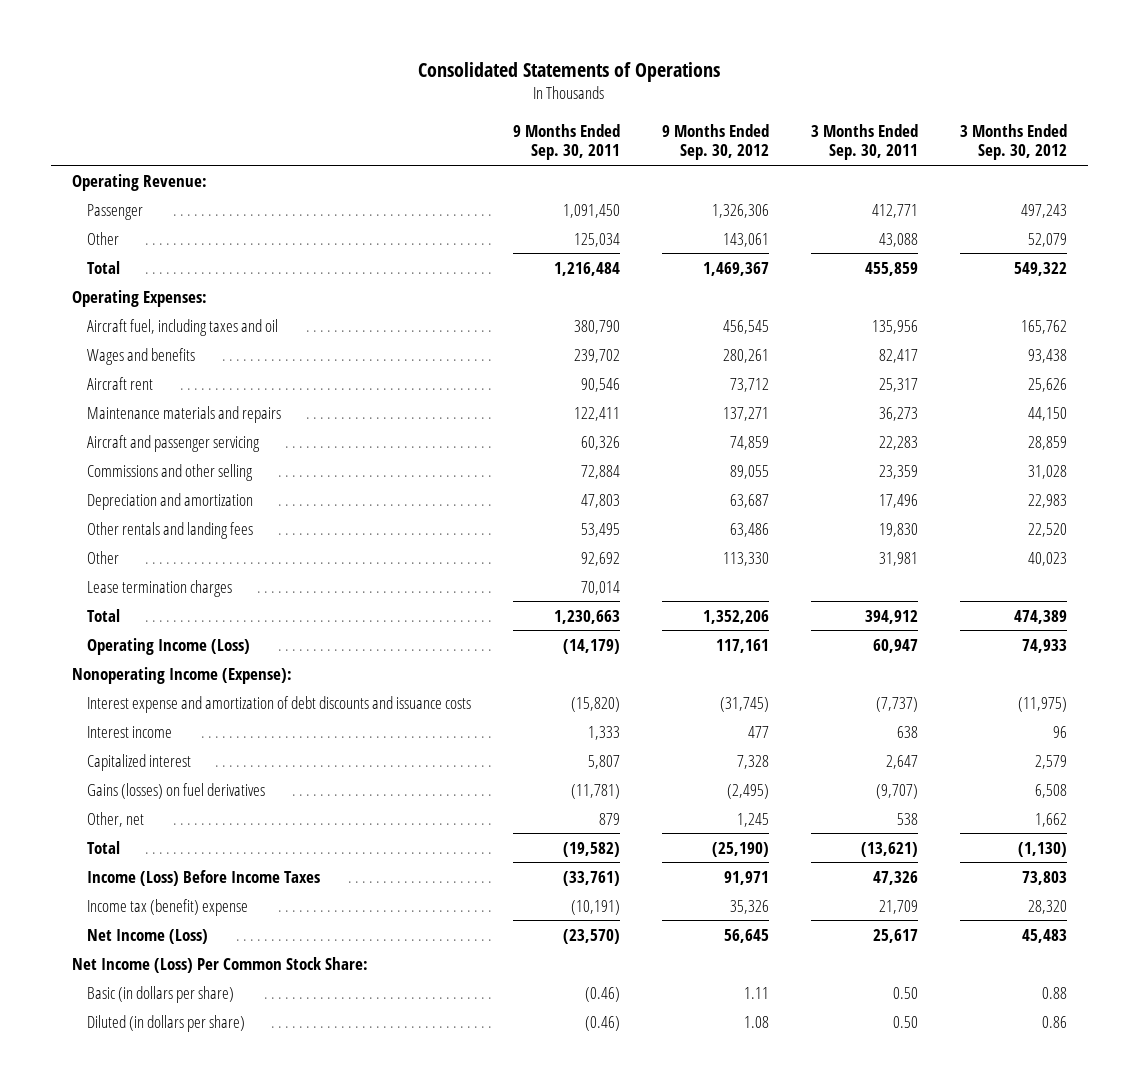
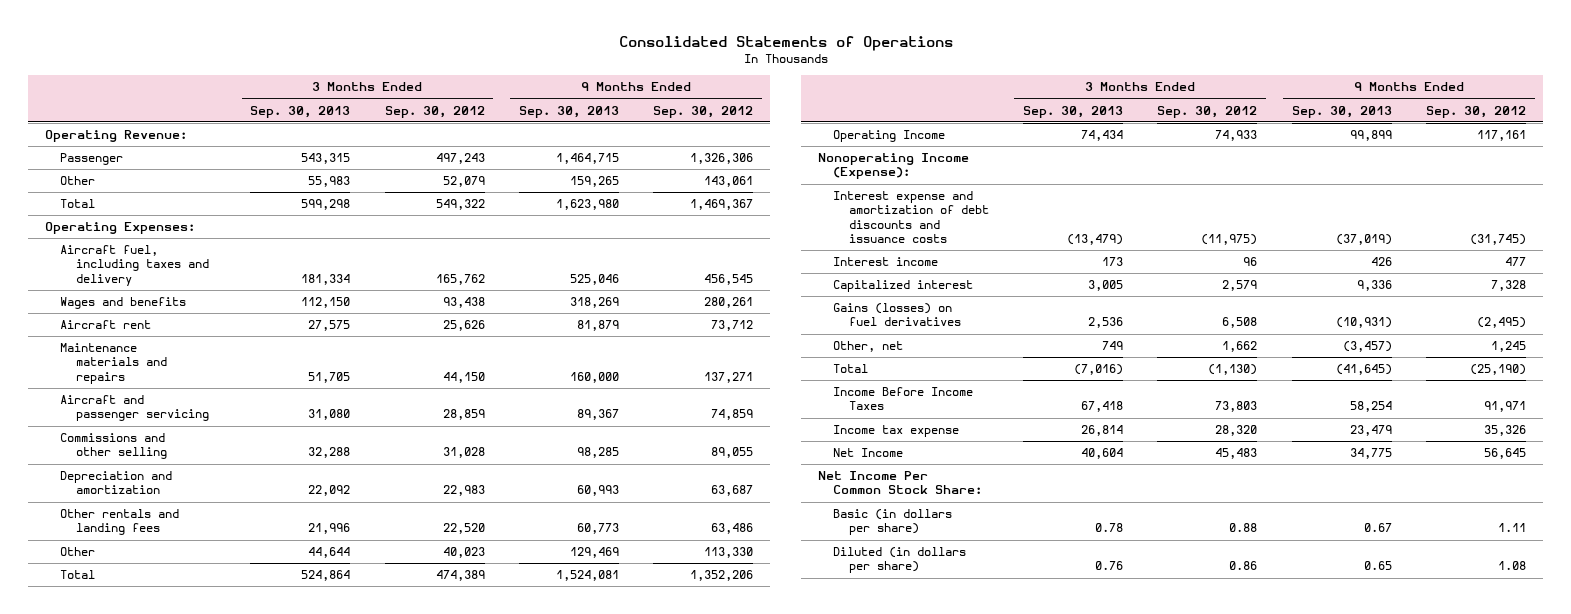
- | 9 Months Ended Sep. 30, 2011 | 9 Months Ended Sep. 30, 2012 | 3 Months Ended Sep. 30, 2011 | 3 Months Ended Sep. 30, 2012
+ | 3 Months Ended Sep. 30, 2013 | 3 Months Ended Sep. 30, 2012 | 9 Months Ended Sep. 30, 2013 | 9 Months Ended Sep. 30, 2012
- Aircraft fuel, including taxes and oil | 380,790 | 456,545 | 135,956 | 165,762
+ Aircraft fuel, including taxes and delivery | 181,334 | 165,762 | 525,046 | 456,545
- Lease termination charges | 70,014 | | |
- Operating Income (Loss) | (14,179) | 117,161 | 60,947 | 74,933
+ Operating Income | 74,434 | 74,933 | 99,899 | 117,161
- Income (Loss) Before Income Taxes | (33,761) | 91,971 | 47,326 | 73,803
- Income tax (benefit) expense | (10,191) | 35,326 | 21,709 | 28,320
- Net Income (Loss) | (23,570) | 56,645 | 25,617 | 45,483
- Net Income (Loss) Per Common Stock Share:
+ Income Before Income Taxes | 67,418 | 73,803 | 58,254 | 91,971
+ Income tax expense | 26,814 | 28,320 | 23,479 | 35,326
+ Net Income | 40,604 | 45,483 | 34,775 | 56,645
+ Net Income Per Common Stock Share:

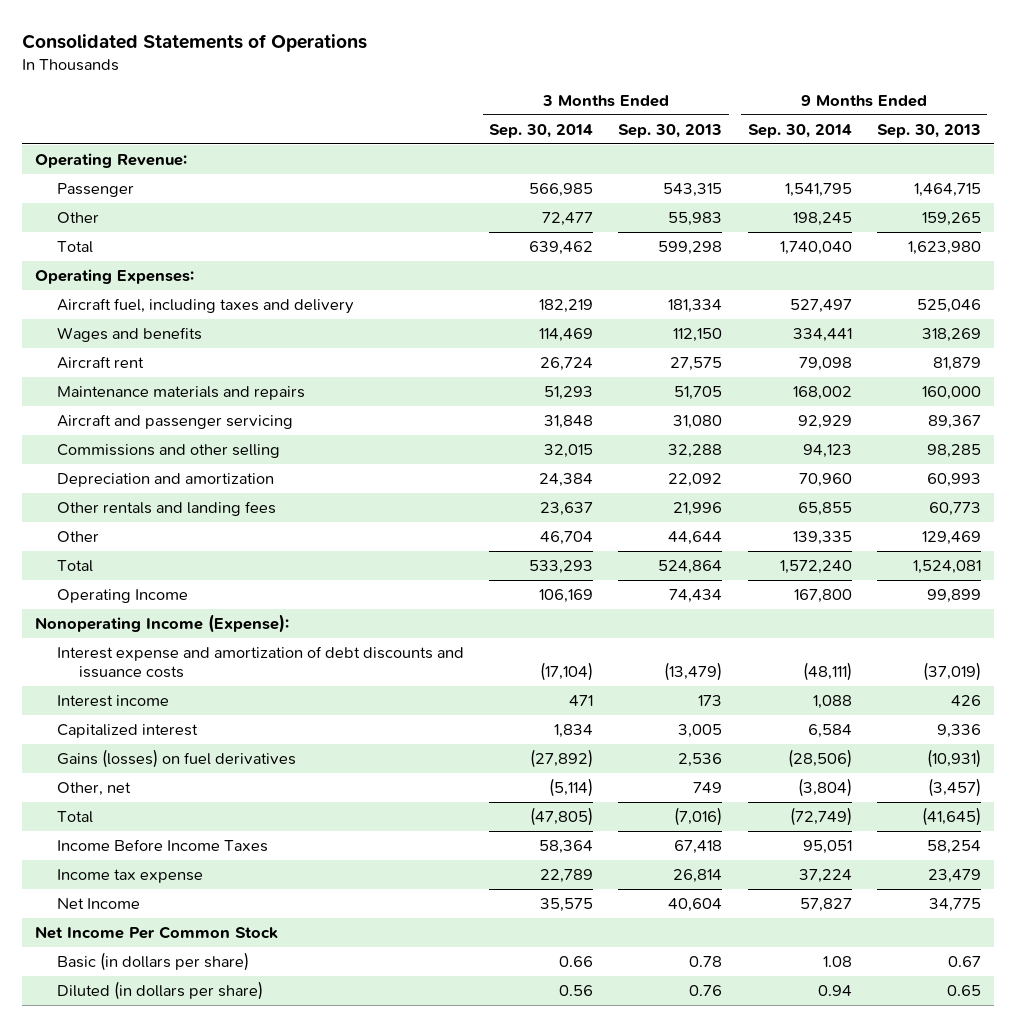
- | 3 Months Ended Sep. 30, 2013 | 3 Months Ended Sep. 30, 2012 | 9 Months Ended Sep. 30, 2013 | 9 Months Ended Sep. 30, 2012
+ | 3 Months Ended Sep. 30, 2014 | 3 Months Ended Sep. 30, 2013 | 9 Months Ended Sep. 30, 2014 | 9 Months Ended Sep. 30, 2013
- Net Income Per Common Stock Share:
+ Net Income Per Common Stock

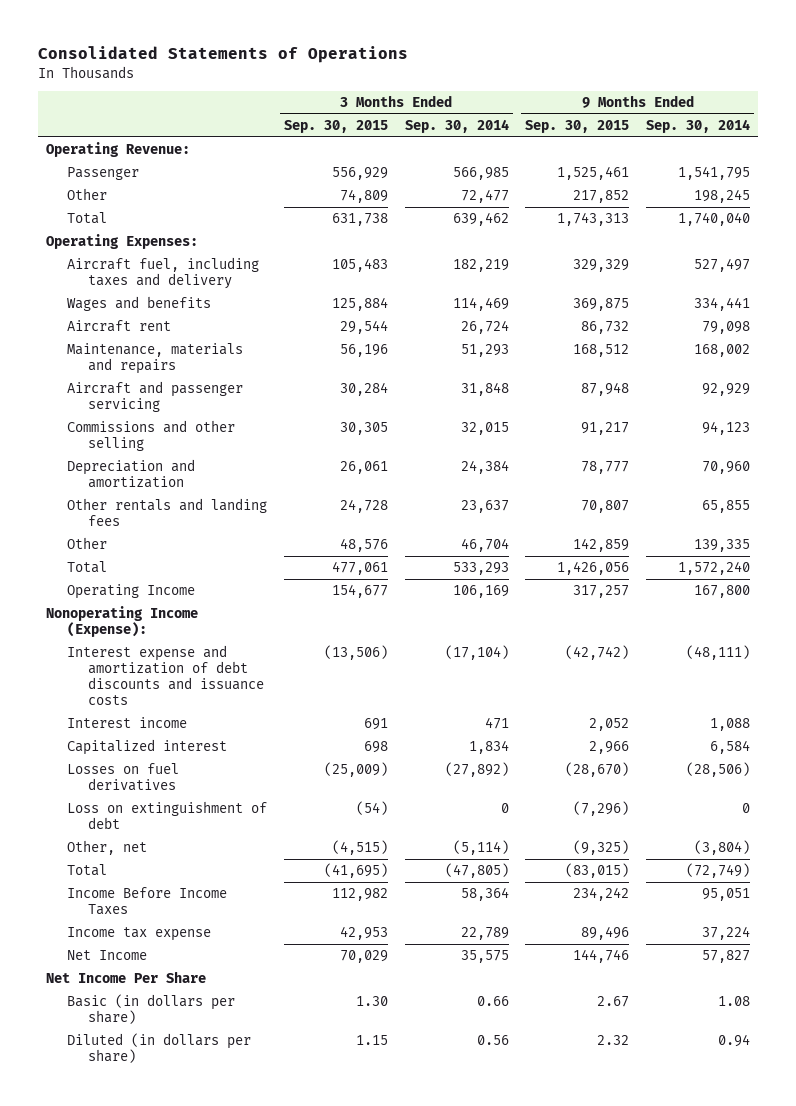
- | 3 Months Ended Sep. 30, 2014 | 3 Months Ended Sep. 30, 2013 | 9 Months Ended Sep. 30, 2014 | 9 Months Ended Sep. 30, 2013
+ | 3 Months Ended Sep. 30, 2015 | 3 Months Ended Sep. 30, 2014 | 9 Months Ended Sep. 30, 2015 | 9 Months Ended Sep. 30, 2014
- Maintenance materials and repairs | 51,293 | 51,705 | 168,002 | 160,000
+ Maintenance, materials and repairs | 56,196 | 51,293 | 168,512 | 168,002
- Gains (losses) on fuel derivatives | (27,892) | 2,536 | (28,506) | (10,931)
+ Losses on fuel derivatives | (25,009) | (27,892) | (28,670) | (28,506)
+ Loss on extinguishment of debt | (54) | 0 | (7,296) | 0
- Net Income Per Common Stock
+ Net Income Per Share

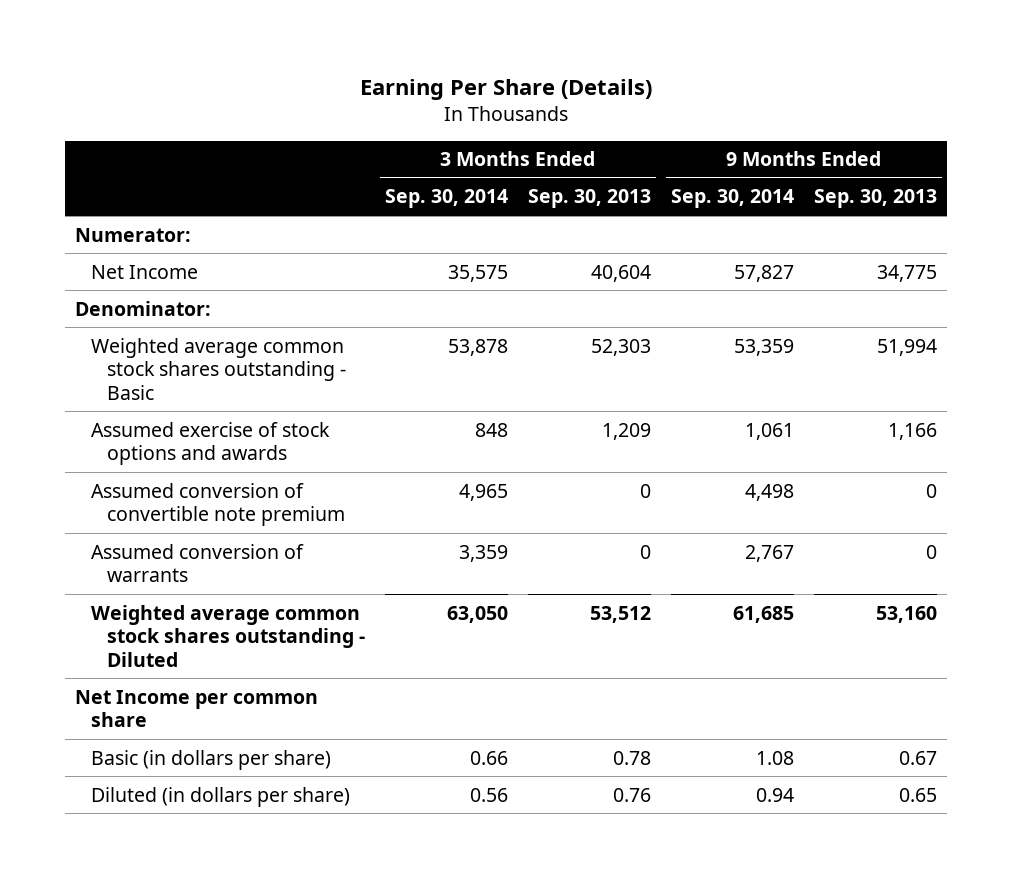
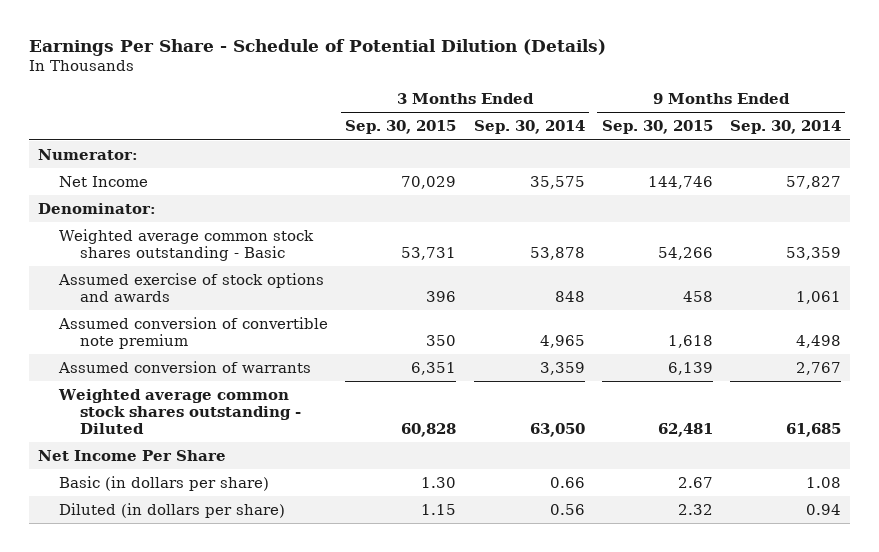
- Earning Per Share (Details)
+ Earnings Per Share - Schedule of Potential Dilution (Details)
- | 3 Months Ended Sep. 30, 2014 | 3 Months Ended Sep. 30, 2013 | 9 Months Ended Sep. 30, 2014 | 9 Months Ended Sep. 30, 2013
+ | 3 Months Ended Sep. 30, 2015 | 3 Months Ended Sep. 30, 2014 | 9 Months Ended Sep. 30, 2015 | 9 Months Ended Sep. 30, 2014
- Net Income per common share
+ Net Income Per Share

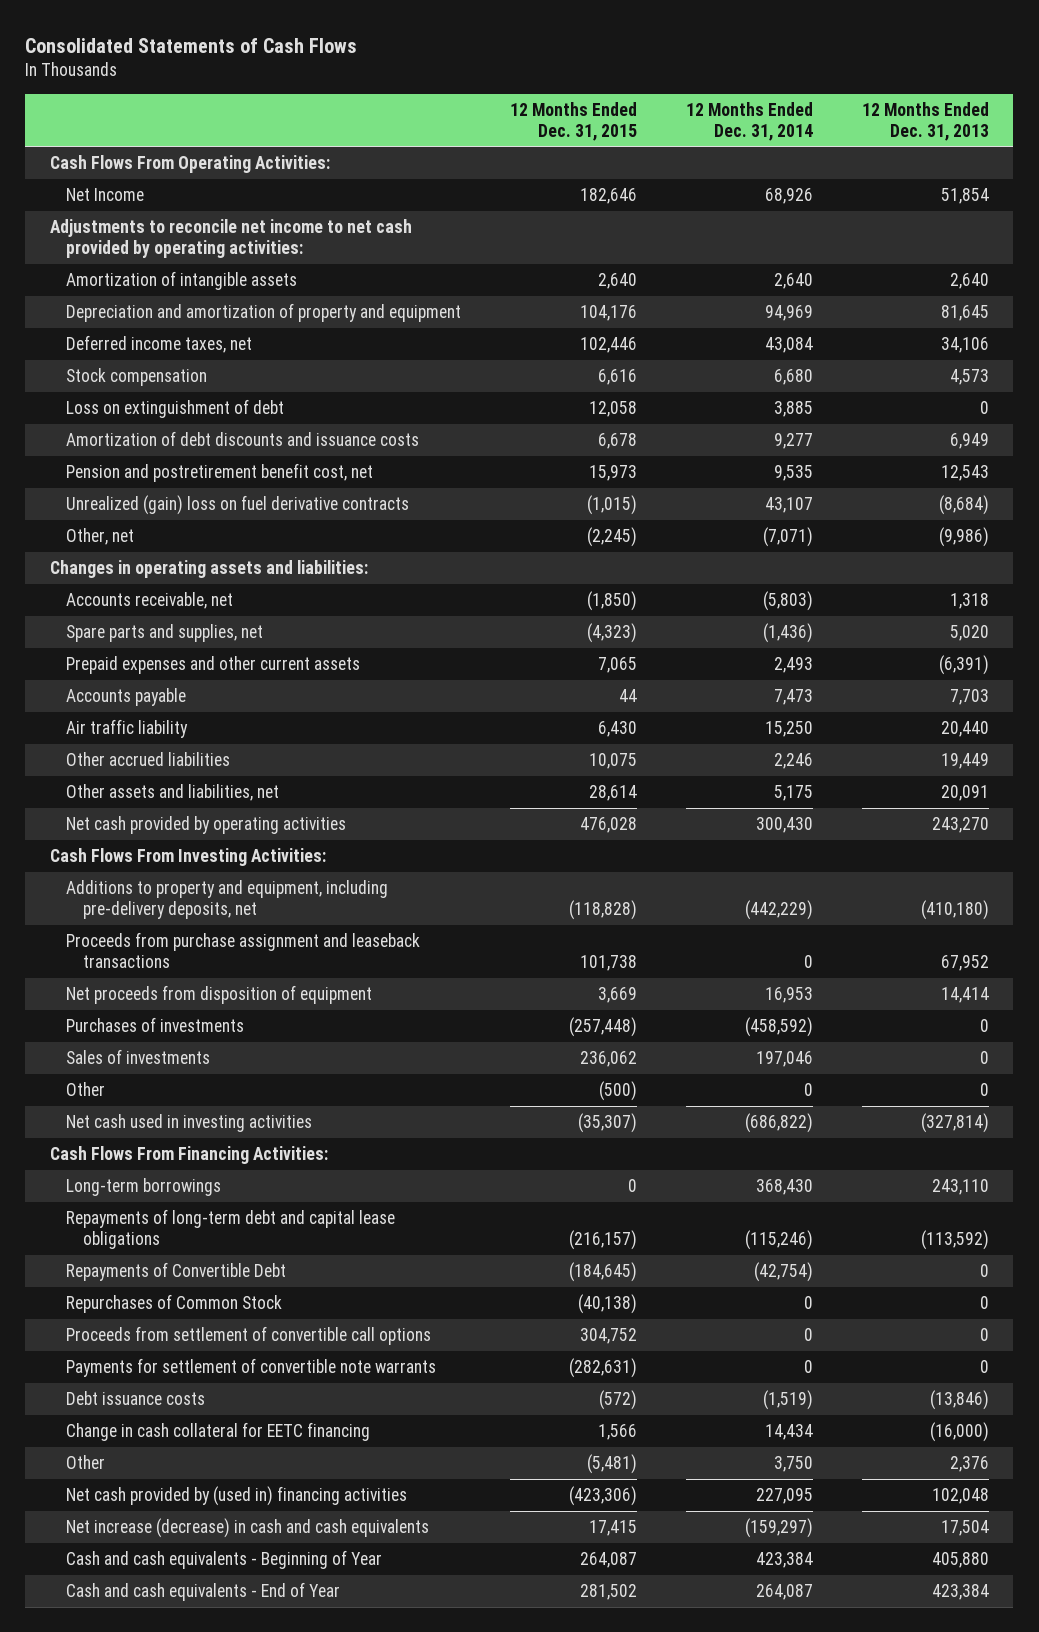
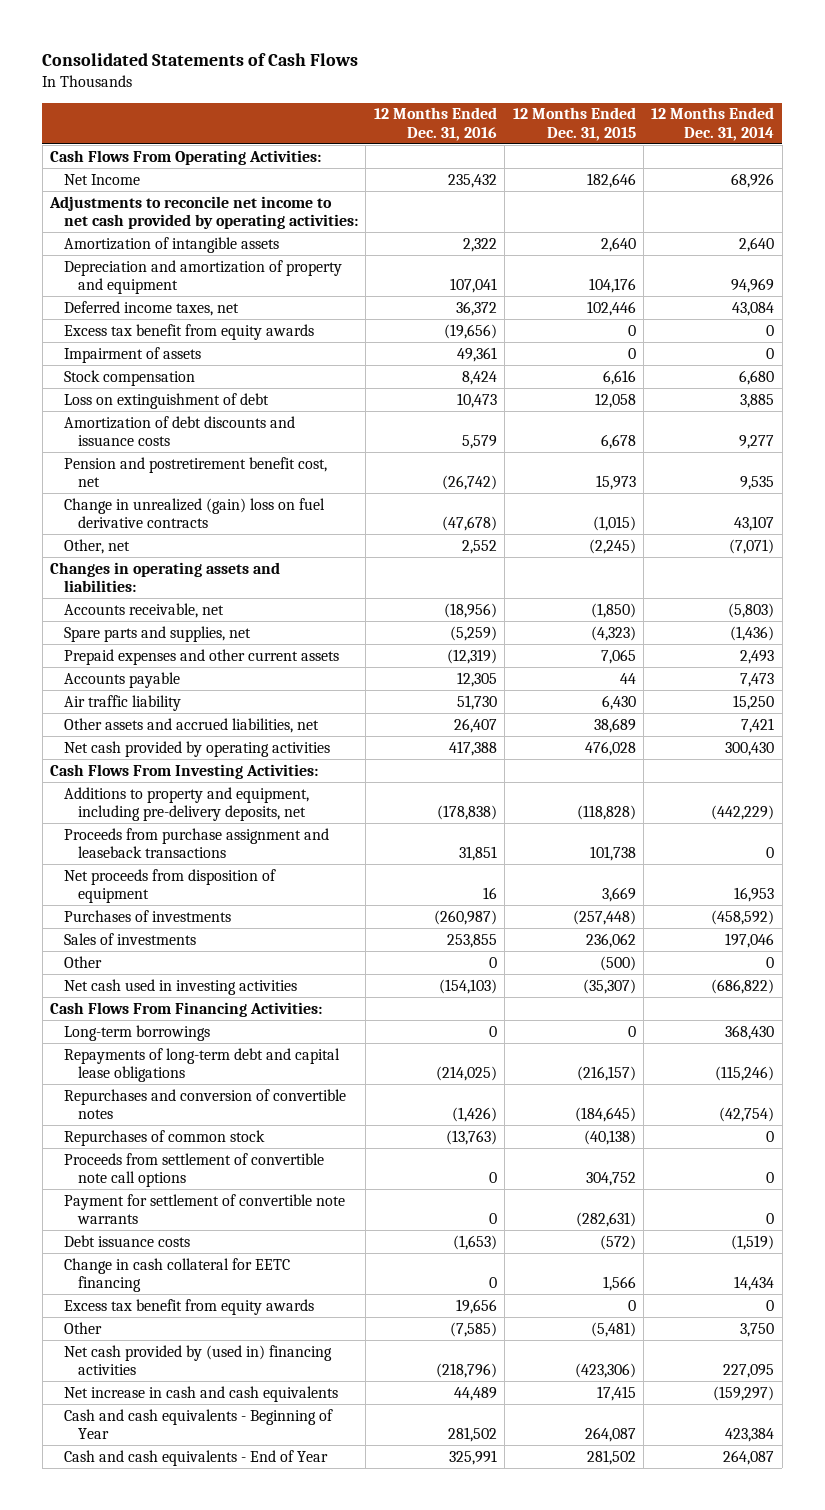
- | 12 Months Ended Dec. 31, 2015 | 12 Months Ended Dec. 31, 2014 | 12 Months Ended Dec. 31, 2013
+ | 12 Months Ended Dec. 31, 2016 | 12 Months Ended Dec. 31, 2015 | 12 Months Ended Dec. 31, 2014
+ Excess tax benefit from equity awards | (19,656) | 0 | 0
+ Impairment of assets | 49,361 | 0 | 0
- Unrealized (gain) loss on fuel derivative contracts | (1,015) | 43,107 | (8,684)
+ Change in unrealized (gain) loss on fuel derivative contracts | (47,678) | (1,015) | 43,107
- Other accrued liabilities | 10,075 | 2,246 | 19,449
- Other assets and liabilities, net | 28,614 | 5,175 | 20,091
+ Other assets and accrued liabilities, net | 26,407 | 38,689 | 7,421
- Repayments of Convertible Debt | (184,645) | (42,754) | 0
- Repurchases of Common Stock | (40,138) | 0 | 0
- Proceeds from settlement of convertible call options | 304,752 | 0 | 0
- Payments for settlement of convertible note warrants | (282,631) | 0 | 0
+ Repurchases and conversion of convertible notes | (1,426) | (184,645) | (42,754)
+ Repurchases of common stock | (13,763) | (40,138) | 0
+ Proceeds from settlement of convertible note call options | 0 | 304,752 | 0
+ Payment for settlement of convertible note warrants | 0 | (282,631) | 0
+ Excess tax benefit from equity awards | 19,656 | 0 | 0
- Net increase (decrease) in cash and cash equivalents | 17,415 | (159,297) | 17,504
+ Net increase in cash and cash equivalents | 44,489 | 17,415 | (159,297)

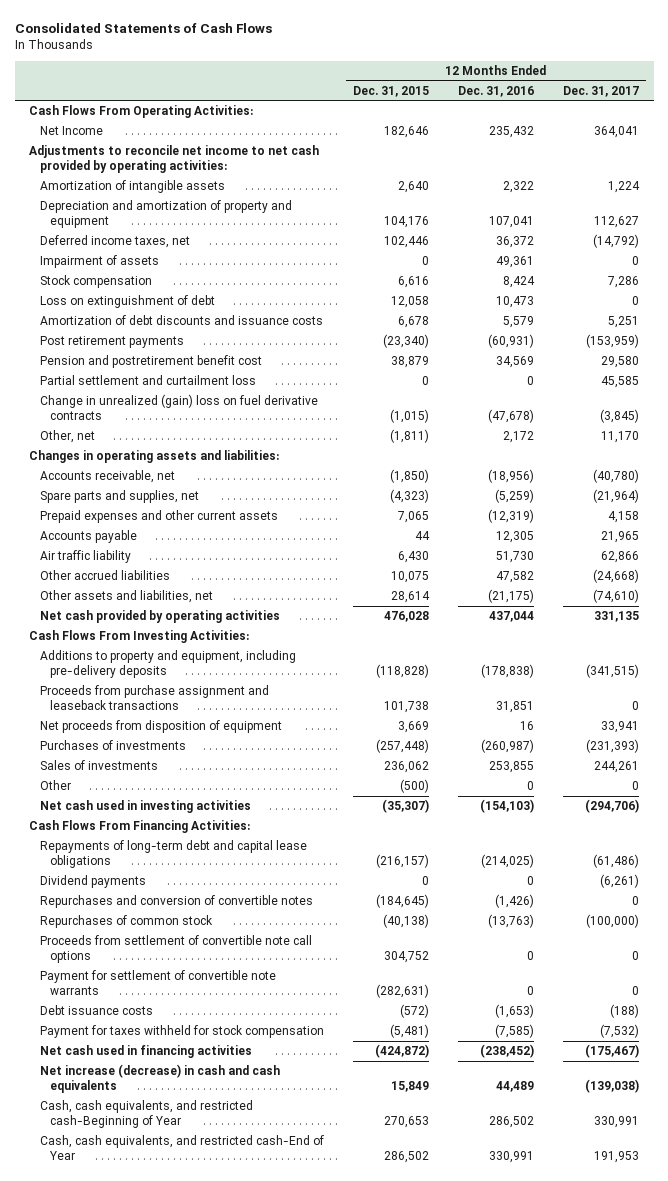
- | 12 Months Ended Dec. 31, 2016 | 12 Months Ended Dec. 31, 2015 | 12 Months Ended Dec. 31, 2014
+ | 12 Months Ended Dec. 31, 2015 | 12 Months Ended Dec. 31, 2016 | 12 Months Ended Dec. 31, 2017
- Excess tax benefit from equity awards | (19,656) | 0 | 0
- Pension and postretirement benefit cost, net | (26,742) | 15,973 | 9,535
+ Post retirement payments | (23,340) | (60,931) | (153,959)
+ Pension and postretirement benefit cost | 38,879 | 34,569 | 29,580
+ Partial settlement and curtailment loss | 0 | 0 | 45,585
- Other, net | 2,552 | (2,245) | (7,071)
+ Other, net | (1,811) | 2,172 | 11,170
- Other assets and accrued liabilities, net | 26,407 | 38,689 | 7,421
- Net cash provided by operating activities | 417,388 | 476,028 | 300,430
+ Other accrued liabilities | 10,075 | 47,582 | (24,668)
+ Other assets and liabilities, net | 28,614 | (21,175) | (74,610)
+ Net cash provided by operating activities | 476,028 | 437,044 | 331,135
- Additions to property and equipment, including pre-delivery deposits, net | (178,838) | (118,828) | (442,229)
+ Additions to property and equipment, including pre-delivery deposits | (118,828) | (178,838) | (341,515)
- Long-term borrowings | 0 | 0 | 368,430
+ Dividend payments | 0 | 0 | (6,261)
- Change in cash collateral for EETC financing | 0 | 1,566 | 14,434
- Excess tax benefit from equity awards | 19,656 | 0 | 0
- Other | (7,585) | (5,481) | 3,750
- Net cash provided by (used in) financing activities | (218,796) | (423,306) | 227,095
- Net increase in cash and cash equivalents | 44,489 | 17,415 | (159,297)
- Cash and cash equivalents - Beginning of Year | 281,502 | 264,087 | 423,384
- Cash and cash equivalents - End of Year | 325,991 | 281,502 | 264,087
+ Payment for taxes withheld for stock compensation | (5,481) | (7,585) | (7,532)
+ Net cash used in financing activities | (424,872) | (238,452) | (175,467)
+ Net increase (decrease) in cash and cash equivalents | 15,849 | 44,489 | (139,038)
+ Cash, cash equivalents, and restricted cash-Beginning of Year | 270,653 | 286,502 | 330,991
+ Cash, cash equivalents, and restricted cash-End of Year | 286,502 | 330,991 | 191,953

